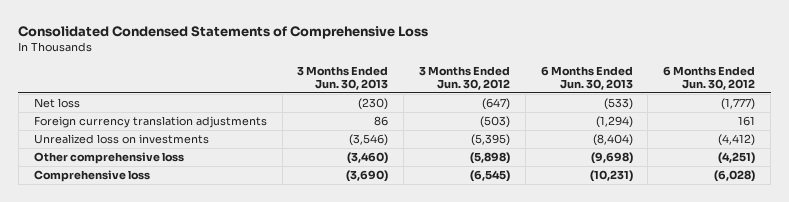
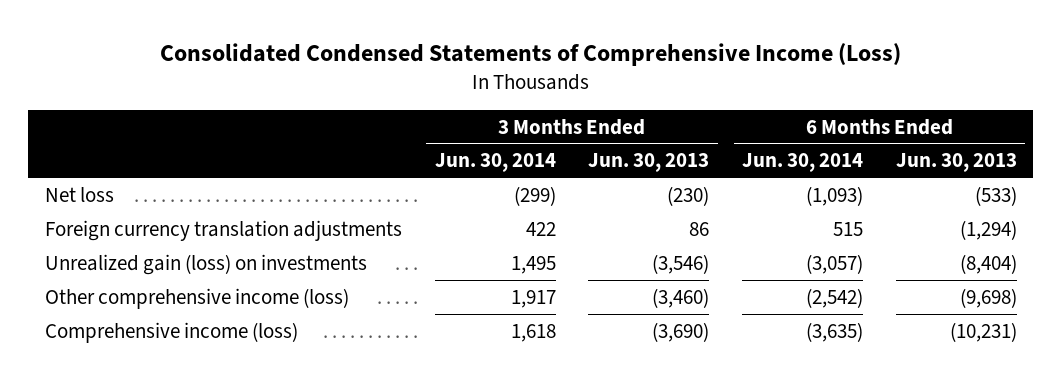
- Consolidated Condensed Statements of Comprehensive Loss
+ Consolidated Condensed Statements of Comprehensive Income (Loss)
- | 3 Months Ended Jun. 30, 2013 | 3 Months Ended Jun. 30, 2012 | 6 Months Ended Jun. 30, 2013 | 6 Months Ended Jun. 30, 2012
+ | 3 Months Ended Jun. 30, 2014 | 3 Months Ended Jun. 30, 2013 | 6 Months Ended Jun. 30, 2014 | 6 Months Ended Jun. 30, 2013
- Unrealized loss on investments | (3,546) | (5,395) | (8,404) | (4,412)
- Other comprehensive loss | (3,460) | (5,898) | (9,698) | (4,251)
- Comprehensive loss | (3,690) | (6,545) | (10,231) | (6,028)
+ Unrealized gain (loss) on investments | 1,495 | (3,546) | (3,057) | (8,404)
+ Other comprehensive income (loss) | 1,917 | (3,460) | (2,542) | (9,698)
+ Comprehensive income (loss) | 1,618 | (3,690) | (3,635) | (10,231)

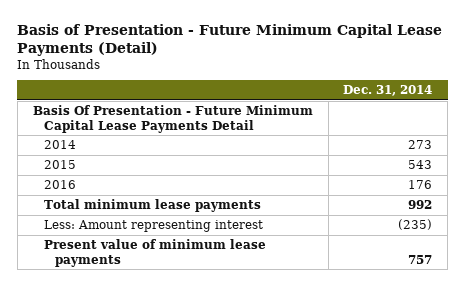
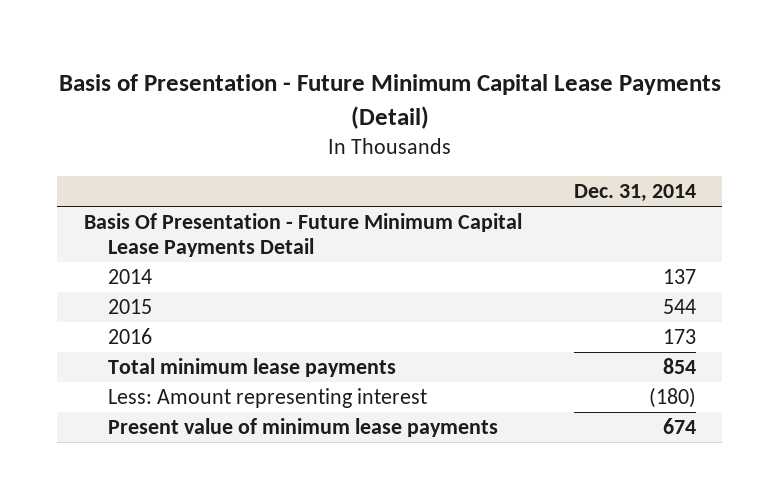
- 2014 | 273
- 2015 | 543
- 2016 | 176
- Total minimum lease payments | 992
- Less: Amount representing interest | (235)
- Present value of minimum lease payments | 757
+ 2014 | 137
+ 2015 | 544
+ 2016 | 173
+ Total minimum lease payments | 854
+ Less: Amount representing interest | (180)
+ Present value of minimum lease payments | 674

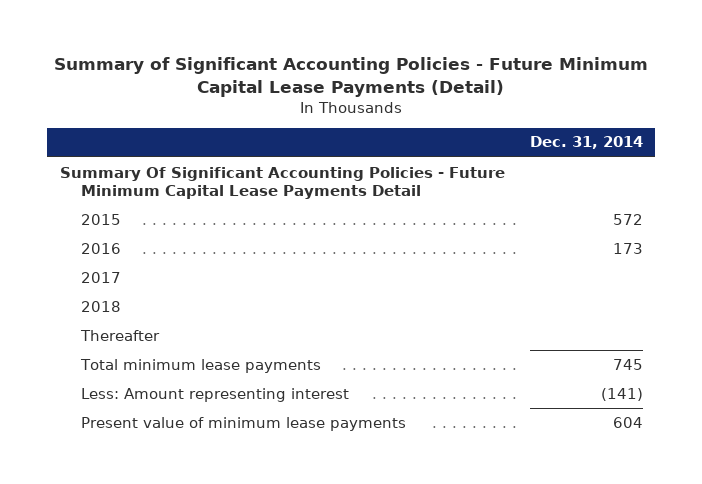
- Basis of Presentation - Future Minimum Capital Lease Payments (Detail)
+ Summary of Significant Accounting Policies - Future Minimum Capital Lease Payments (Detail)
- Basis Of Presentation - Future Minimum Capital Lease Payments Detail
- 2014 | 137
- 2015 | 544
+ Summary Of Significant Accounting Policies - Future Minimum Capital Lease Payments Detail
+ 2015 | 572
- Total minimum lease payments | 854
- Less: Amount representing interest | (180)
- Present value of minimum lease payments | 674
+ 2017
+ 2018
+ Thereafter
+ Total minimum lease payments | 745
+ Less: Amount representing interest | (141)
+ Present value of minimum lease payments | 604

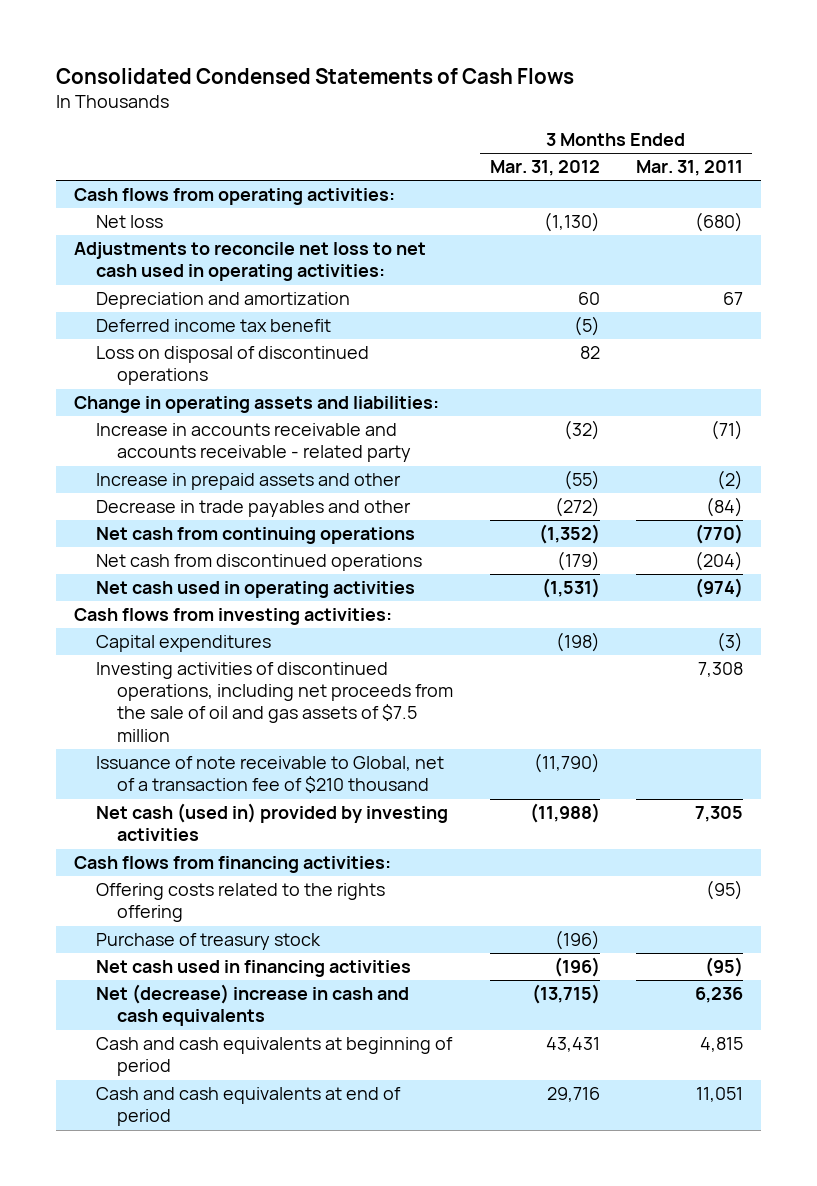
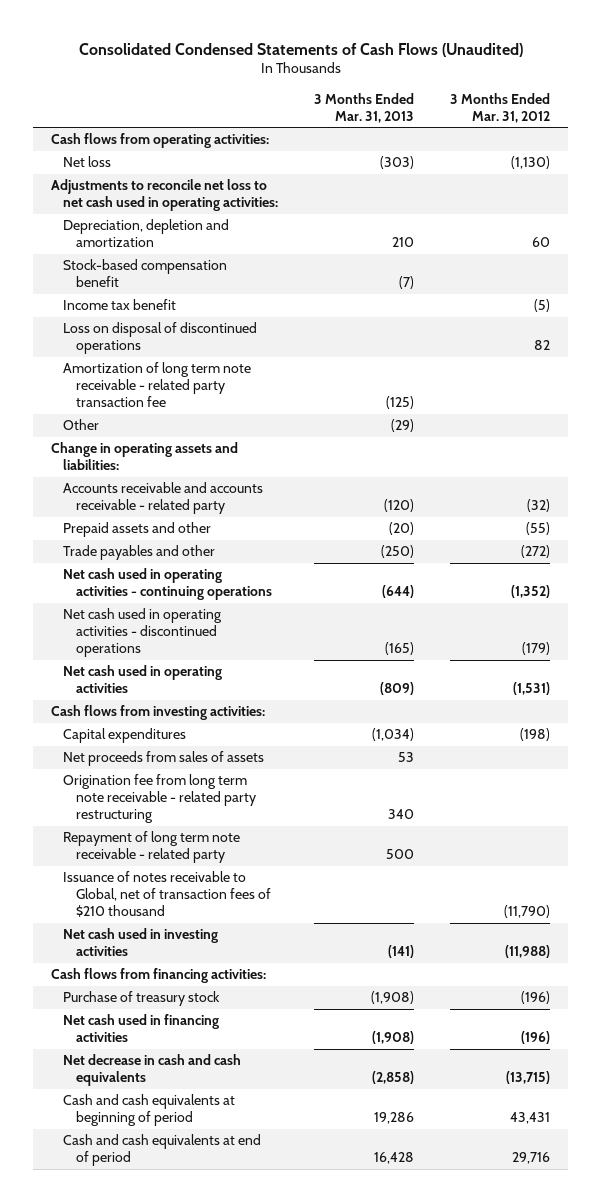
- Consolidated Condensed Statements of Cash Flows
+ Consolidated Condensed Statements of Cash Flows (Unaudited)
- | 3 Months Ended Mar. 31, 2012 | 3 Months Ended Mar. 31, 2011
+ | 3 Months Ended Mar. 31, 2013 | 3 Months Ended Mar. 31, 2012
- Depreciation and amortization | 60 | 67
- Deferred income tax benefit | (5) |
+ Depreciation, depletion and amortization | 210 | 60
+ Stock-based compensation benefit | (7) |
+ Income tax benefit | | (5)
+ Amortization of long term note receivable - related party transaction fee | (125) |
+ Other | (29) |
- Increase in accounts receivable and accounts receivable - related party | (32) | (71)
- Increase in prepaid assets and other | (55) | (2)
- Decrease in trade payables and other | (272) | (84)
- Net cash from continuing operations | (1,352) | (770)
- Net cash from discontinued operations | (179) | (204)
+ Accounts receivable and accounts receivable - related party | (120) | (32)
+ Prepaid assets and other | (20) | (55)
+ Trade payables and other | (250) | (272)
+ Net cash used in operating activities - continuing operations | (644) | (1,352)
+ Net cash used in operating activities - discontinued operations | (165) | (179)
- Investing activities of discontinued operations, including net proceeds from the sale of oil and gas assets of $7.5 million | | 7,308
- Issuance of note receivable to Global, net of a transaction fee of $210 thousand | (11,790) |
- Net cash (used in) provided by investing activities | (11,988) | 7,305
+ Net proceeds from sales of assets | 53 |
+ Origination fee from long term note receivable - related party restructuring | 340 |
+ Repayment of long term note receivable - related party | 500 |
+ Issuance of notes receivable to Global, net of transaction fees of $210 thousand | | (11,790)
+ Net cash used in investing activities | (141) | (11,988)
- Offering costs related to the rights offering | | (95)
- Net (decrease) increase in cash and cash equivalents | (13,715) | 6,236
+ Net decrease in cash and cash equivalents | (2,858) | (13,715)

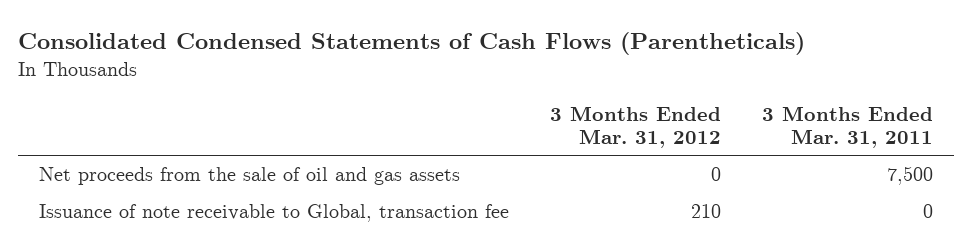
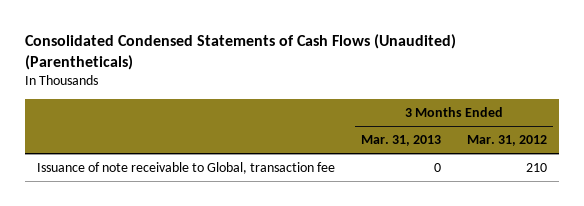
- Consolidated Condensed Statements of Cash Flows (Parentheticals)
+ Consolidated Condensed Statements of Cash Flows (Unaudited) (Parentheticals)
- | 3 Months Ended Mar. 31, 2012 | 3 Months Ended Mar. 31, 2011
+ | 3 Months Ended Mar. 31, 2013 | 3 Months Ended Mar. 31, 2012
- Net proceeds from the sale of oil and gas assets | 0 | 7,500

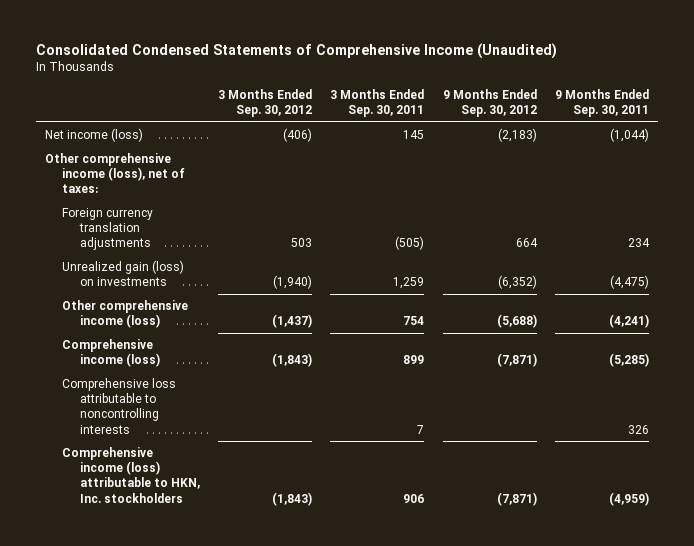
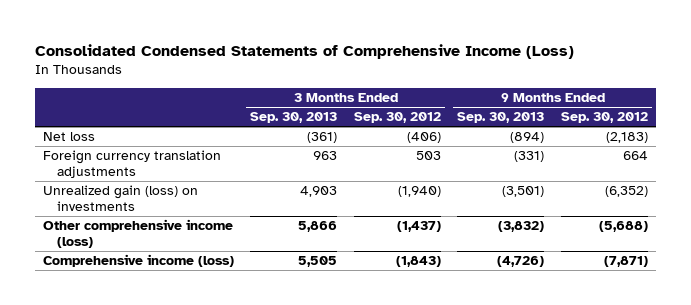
- Consolidated Condensed Statements of Comprehensive Income (Unaudited)
+ Consolidated Condensed Statements of Comprehensive Income (Loss)
- | 3 Months Ended Sep. 30, 2012 | 3 Months Ended Sep. 30, 2011 | 9 Months Ended Sep. 30, 2012 | 9 Months Ended Sep. 30, 2011
+ | 3 Months Ended Sep. 30, 2013 | 3 Months Ended Sep. 30, 2012 | 9 Months Ended Sep. 30, 2013 | 9 Months Ended Sep. 30, 2012
- Net income (loss) | (406) | 145 | (2,183) | (1,044)
- Other comprehensive income (loss), net of taxes:
+ Net loss | (361) | (406) | (894) | (2,183)
- Comprehensive loss attributable to noncontrolling interests | | 7 | | 326
- Comprehensive income (loss) attributable to HKN, Inc. stockholders | (1,843) | 906 | (7,871) | (4,959)

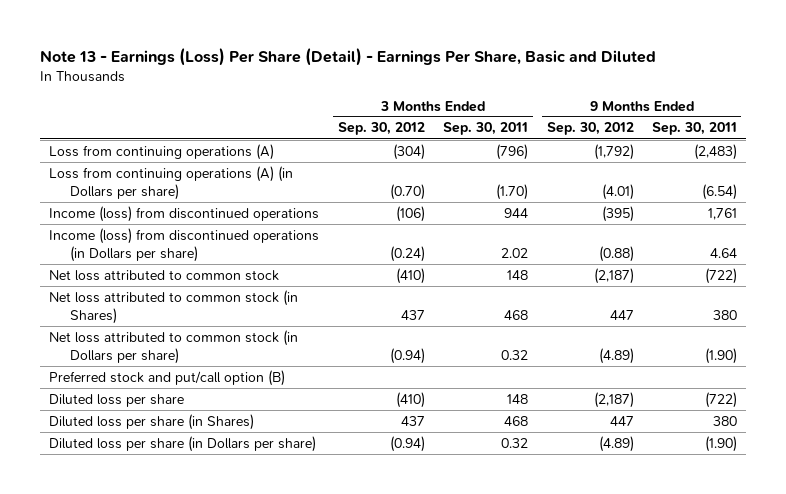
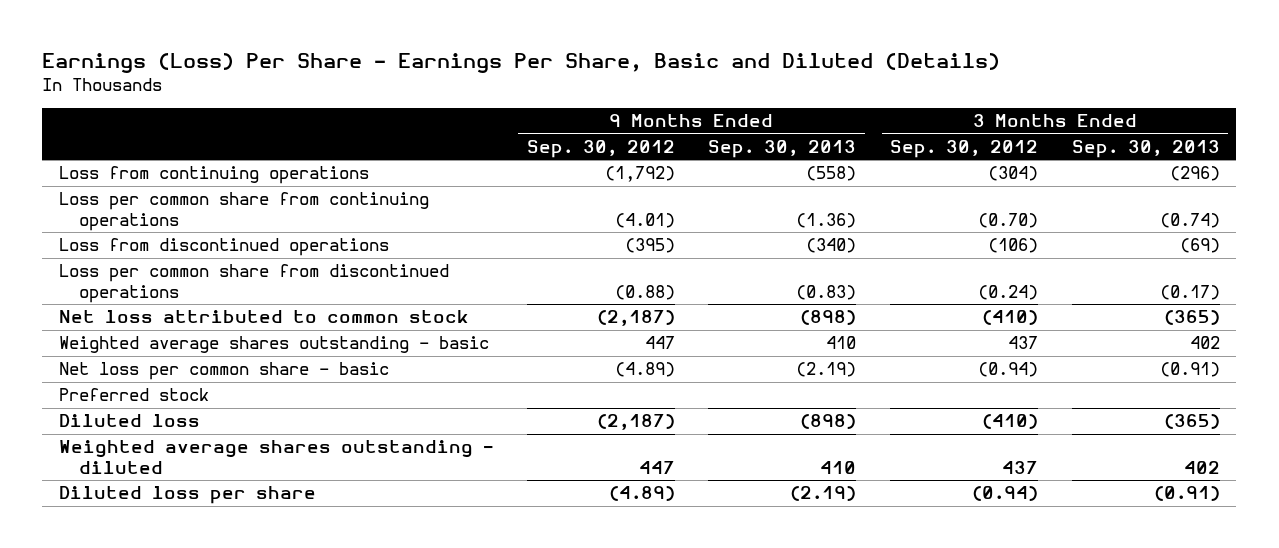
- Note 13 - Earnings (Loss) Per Share (Detail) - Earnings Per Share, Basic and Diluted
+ Earnings (Loss) Per Share - Earnings Per Share, Basic and Diluted (Details)
- | 3 Months Ended Sep. 30, 2012 | 3 Months Ended Sep. 30, 2011 | 9 Months Ended Sep. 30, 2012 | 9 Months Ended Sep. 30, 2011
+ | 9 Months Ended Sep. 30, 2012 | 9 Months Ended Sep. 30, 2013 | 3 Months Ended Sep. 30, 2012 | 3 Months Ended Sep. 30, 2013
- Loss from continuing operations (A) | (304) | (796) | (1,792) | (2,483)
- Loss from continuing operations (A) (in Dollars per share) | (0.70) | (1.70) | (4.01) | (6.54)
- Income (loss) from discontinued operations | (106) | 944 | (395) | 1,761
- Income (loss) from discontinued operations (in Dollars per share) | (0.24) | 2.02 | (0.88) | 4.64
+ Loss from continuing operations | (1,792) | (558) | (304) | (296)
+ Loss per common share from continuing operations | (4.01) | (1.36) | (0.70) | (0.74)
+ Loss from discontinued operations | (395) | (340) | (106) | (69)
+ Loss per common share from discontinued operations | (0.88) | (0.83) | (0.24) | (0.17)
- Net loss attributed to common stock (in Shares) | 437 | 468 | 447 | 380
- Net loss attributed to common stock (in Dollars per share) | (0.94) | 0.32 | (4.89) | (1.90)
- Preferred stock and put/call option (B)
- Diluted loss per share | (410) | 148 | (2,187) | (722)
- Diluted loss per share (in Shares) | 437 | 468 | 447 | 380
- Diluted loss per share (in Dollars per share) | (0.94) | 0.32 | (4.89) | (1.90)
+ Weighted average shares outstanding - basic | 447 | 410 | 437 | 402
+ Net loss per common share - basic | (4.89) | (2.19) | (0.94) | (0.91)
+ Preferred stock
+ Diluted loss | (2,187) | (898) | (410) | (365)
+ Weighted average shares outstanding - diluted | 447 | 410 | 437 | 402
+ Diluted loss per share | (4.89) | (2.19) | (0.94) | (0.91)

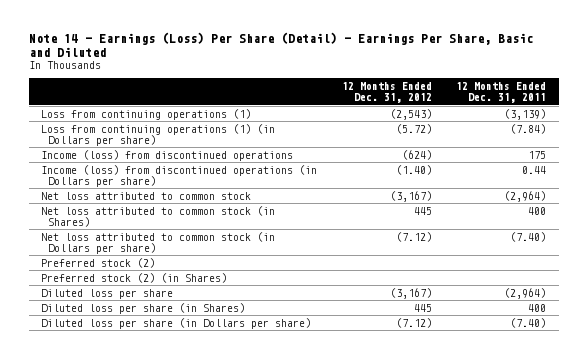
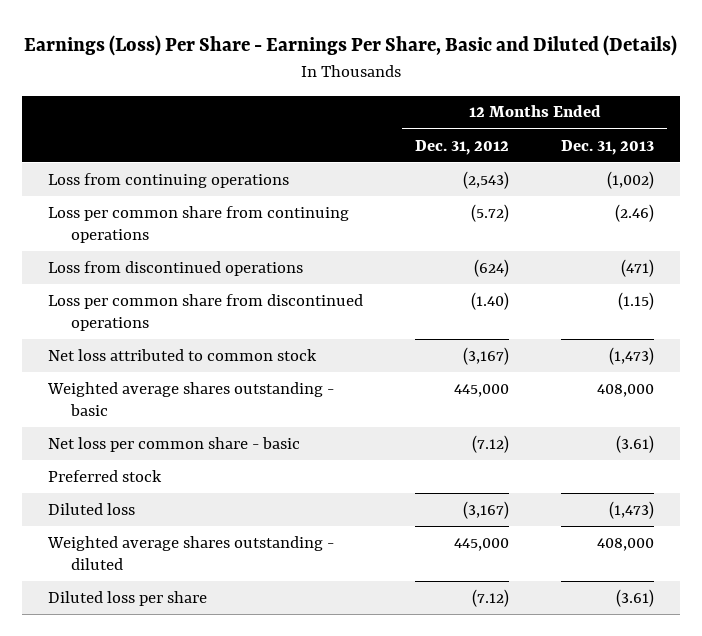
- Note 14 - Earnings (Loss) Per Share (Detail) - Earnings Per Share, Basic and Diluted
+ Earnings (Loss) Per Share - Earnings Per Share, Basic and Diluted (Details)
- | 12 Months Ended Dec. 31, 2012 | 12 Months Ended Dec. 31, 2011
+ | 12 Months Ended Dec. 31, 2012 | 12 Months Ended Dec. 31, 2013
- Loss from continuing operations (1) | (2,543) | (3,139)
- Loss from continuing operations (1) (in Dollars per share) | (5.72) | (7.84)
- Income (loss) from discontinued operations | (624) | 175
- Income (loss) from discontinued operations (in Dollars per share) | (1.40) | 0.44
+ Loss from continuing operations | (2,543) | (1,002)
+ Loss per common share from continuing operations | (5.72) | (2.46)
+ Loss from discontinued operations | (624) | (471)
+ Loss per common share from discontinued operations | (1.40) | (1.15)
- Net loss attributed to common stock (in Shares) | 445 | 400
- Net loss attributed to common stock (in Dollars per share) | (7.12) | (7.40)
- Preferred stock (2)
- Preferred stock (2) (in Shares)
- Diluted loss per share | (3,167) | (2,964)
- Diluted loss per share (in Shares) | 445 | 400
- Diluted loss per share (in Dollars per share) | (7.12) | (7.40)
+ Weighted average shares outstanding - basic | 445,000 | 408,000
+ Net loss per common share - basic | (7.12) | (3.61)
+ Preferred stock
+ Diluted loss | (3,167) | (1,473)
+ Weighted average shares outstanding - diluted | 445,000 | 408,000
+ Diluted loss per share | (7.12) | (3.61)

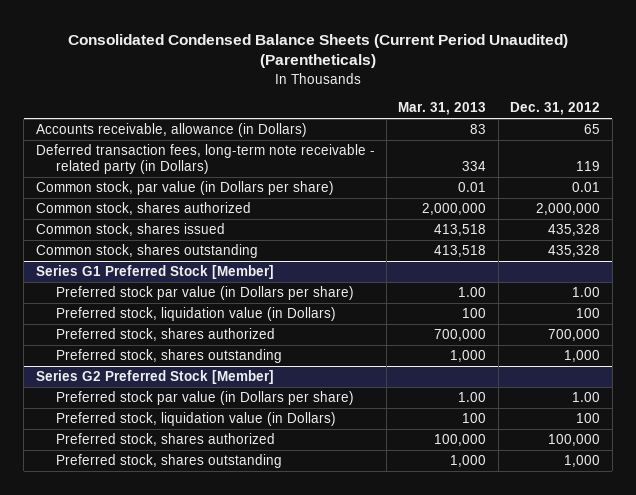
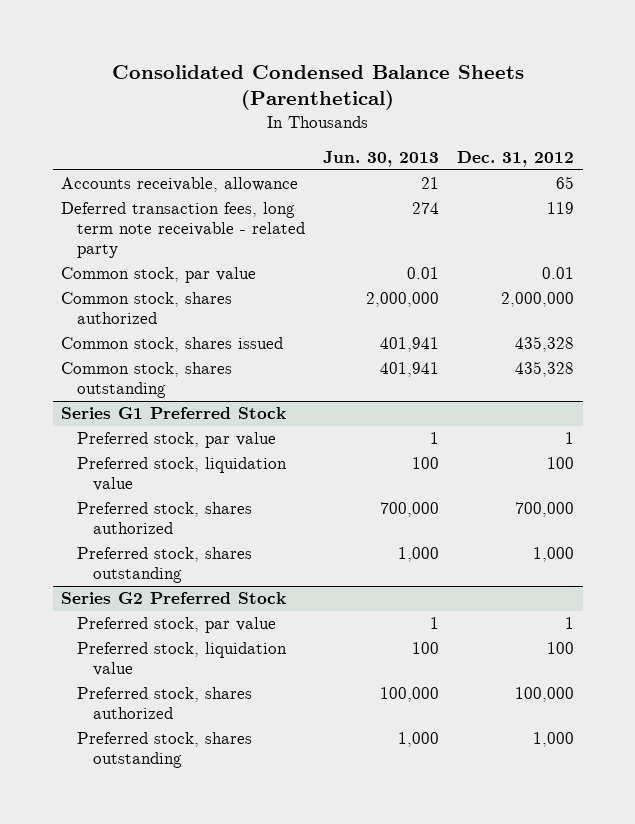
- Consolidated Condensed Balance Sheets (Current Period Unaudited) (Parentheticals)
+ Consolidated Condensed Balance Sheets (Parenthetical)
- | Mar. 31, 2013 | Dec. 31, 2012
+ | Jun. 30, 2013 | Dec. 31, 2012
- Accounts receivable, allowance (in Dollars) | 83 | 65
- Deferred transaction fees, long-term note receivable - related party (in Dollars) | 334 | 119
- Common stock, par value (in Dollars per share) | 0.01 | 0.01
+ Accounts receivable, allowance | 21 | 65
+ Deferred transaction fees, long term note receivable - related party | 274 | 119
+ Common stock, par value | 0.01 | 0.01
- Series G1 Preferred Stock [Member]
- Preferred stock par value (in Dollars per share) | 1.00 | 1.00
- Preferred stock, liquidation value (in Dollars) | 100 | 100
+ Series G1 Preferred Stock
+ Preferred stock, par value | 1 | 1
+ Preferred stock, liquidation value | 100 | 100
- Series G2 Preferred Stock [Member]
- Preferred stock par value (in Dollars per share) | 1.00 | 1.00
- Preferred stock, liquidation value (in Dollars) | 100 | 100
+ Series G2 Preferred Stock
+ Preferred stock, par value | 1 | 1
+ Preferred stock, liquidation value | 100 | 100

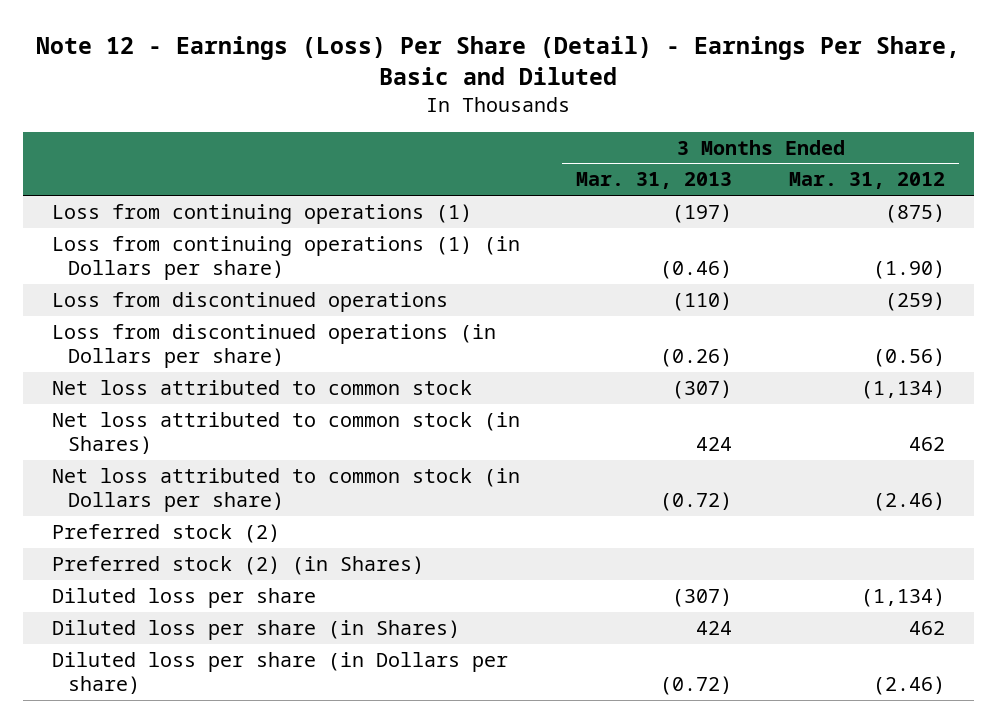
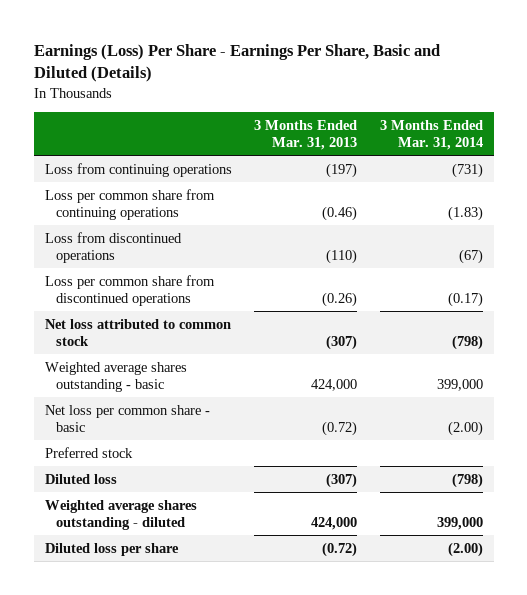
- Note 12 - Earnings (Loss) Per Share (Detail) - Earnings Per Share, Basic and Diluted
+ Earnings (Loss) Per Share - Earnings Per Share, Basic and Diluted (Details)
- | 3 Months Ended Mar. 31, 2013 | 3 Months Ended Mar. 31, 2012
+ | 3 Months Ended Mar. 31, 2013 | 3 Months Ended Mar. 31, 2014
- Loss from continuing operations (1) | (197) | (875)
- Loss from continuing operations (1) (in Dollars per share) | (0.46) | (1.90)
+ Loss from continuing operations | (197) | (731)
+ Loss per common share from continuing operations | (0.46) | (1.83)
- Loss from discontinued operations (in Dollars per share) | (0.26) | (0.56)
+ Loss per common share from discontinued operations | (0.26) | (0.17)
- Net loss attributed to common stock (in Shares) | 424 | 462
- Net loss attributed to common stock (in Dollars per share) | (0.72) | (2.46)
- Preferred stock (2)
- Preferred stock (2) (in Shares)
- Diluted loss per share | (307) | (1,134)
- Diluted loss per share (in Shares) | 424 | 462
- Diluted loss per share (in Dollars per share) | (0.72) | (2.46)
+ Weighted average shares outstanding - basic | 424,000 | 399,000
+ Net loss per common share - basic | (0.72) | (2.00)
+ Preferred stock
+ Diluted loss | (307) | (798)
+ Weighted average shares outstanding - diluted | 424,000 | 399,000
+ Diluted loss per share | (0.72) | (2.00)

